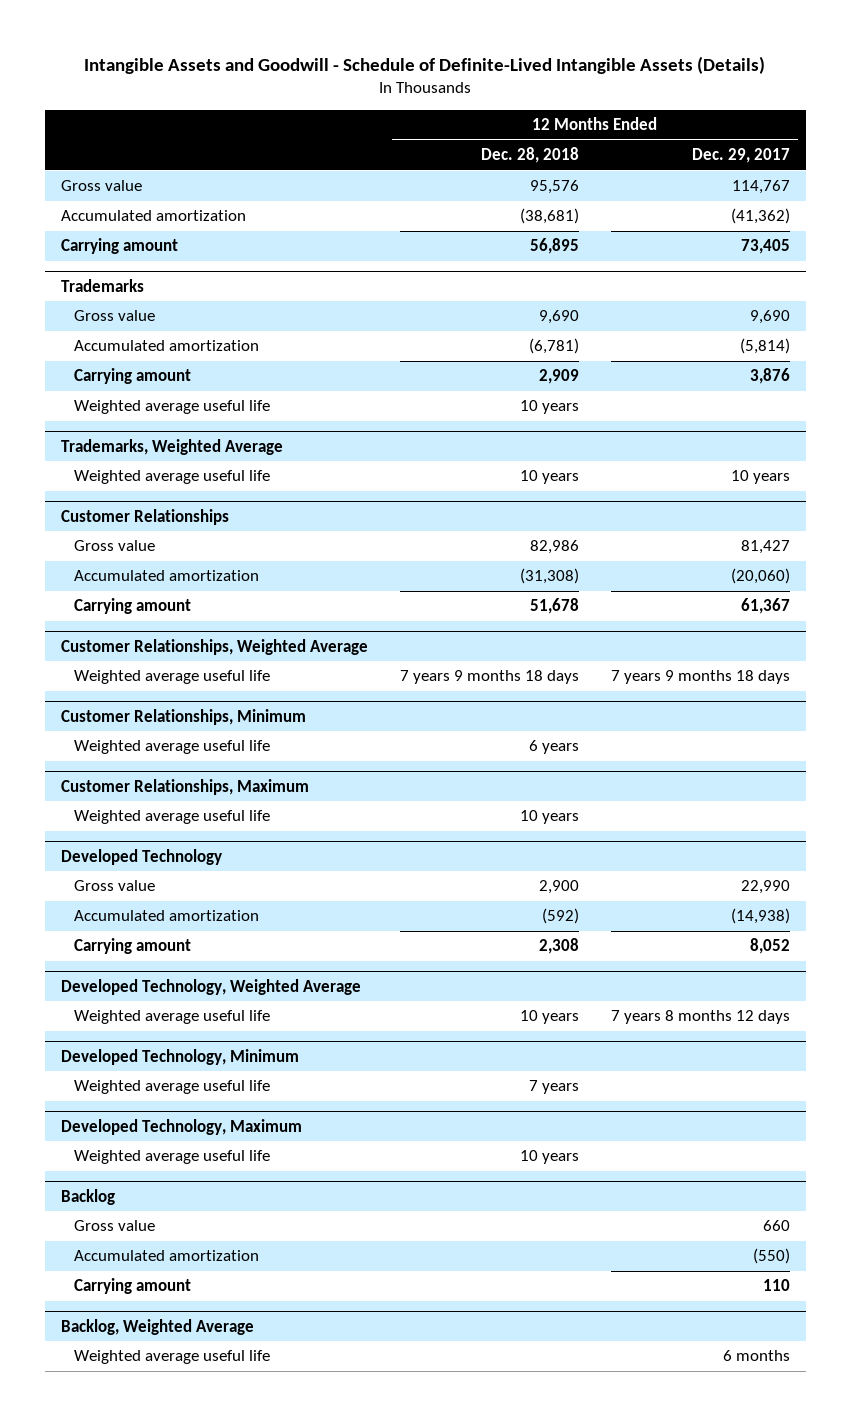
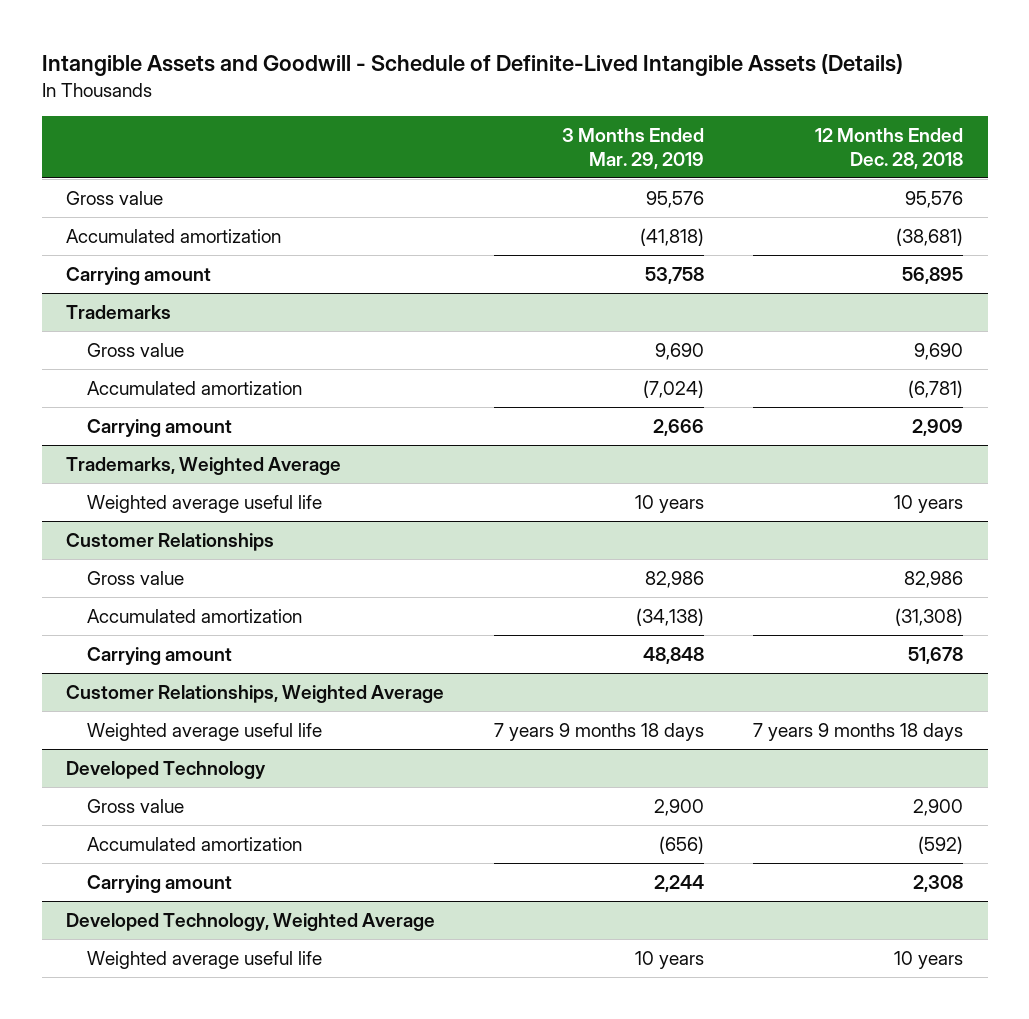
- | 12 Months Ended Dec. 28, 2018 | 12 Months Ended Dec. 29, 2017
+ | 3 Months Ended Mar. 29, 2019 | 12 Months Ended Dec. 28, 2018
@ Trademarks
- Weighted average useful life | 10 years |
- Customer Relationships, Minimum
- Weighted average useful life | 6 years |
- Customer Relationships, Maximum
- Weighted average useful life | 10 years |
- Developed Technology, Minimum
- Weighted average useful life | 7 years |
- Developed Technology, Maximum
- Weighted average useful life | 10 years |
- Backlog
- Gross value | | 660
- Accumulated amortization | | (550)
- Carrying amount | | 110
- Backlog, Weighted Average
- Weighted average useful life | | 6 months

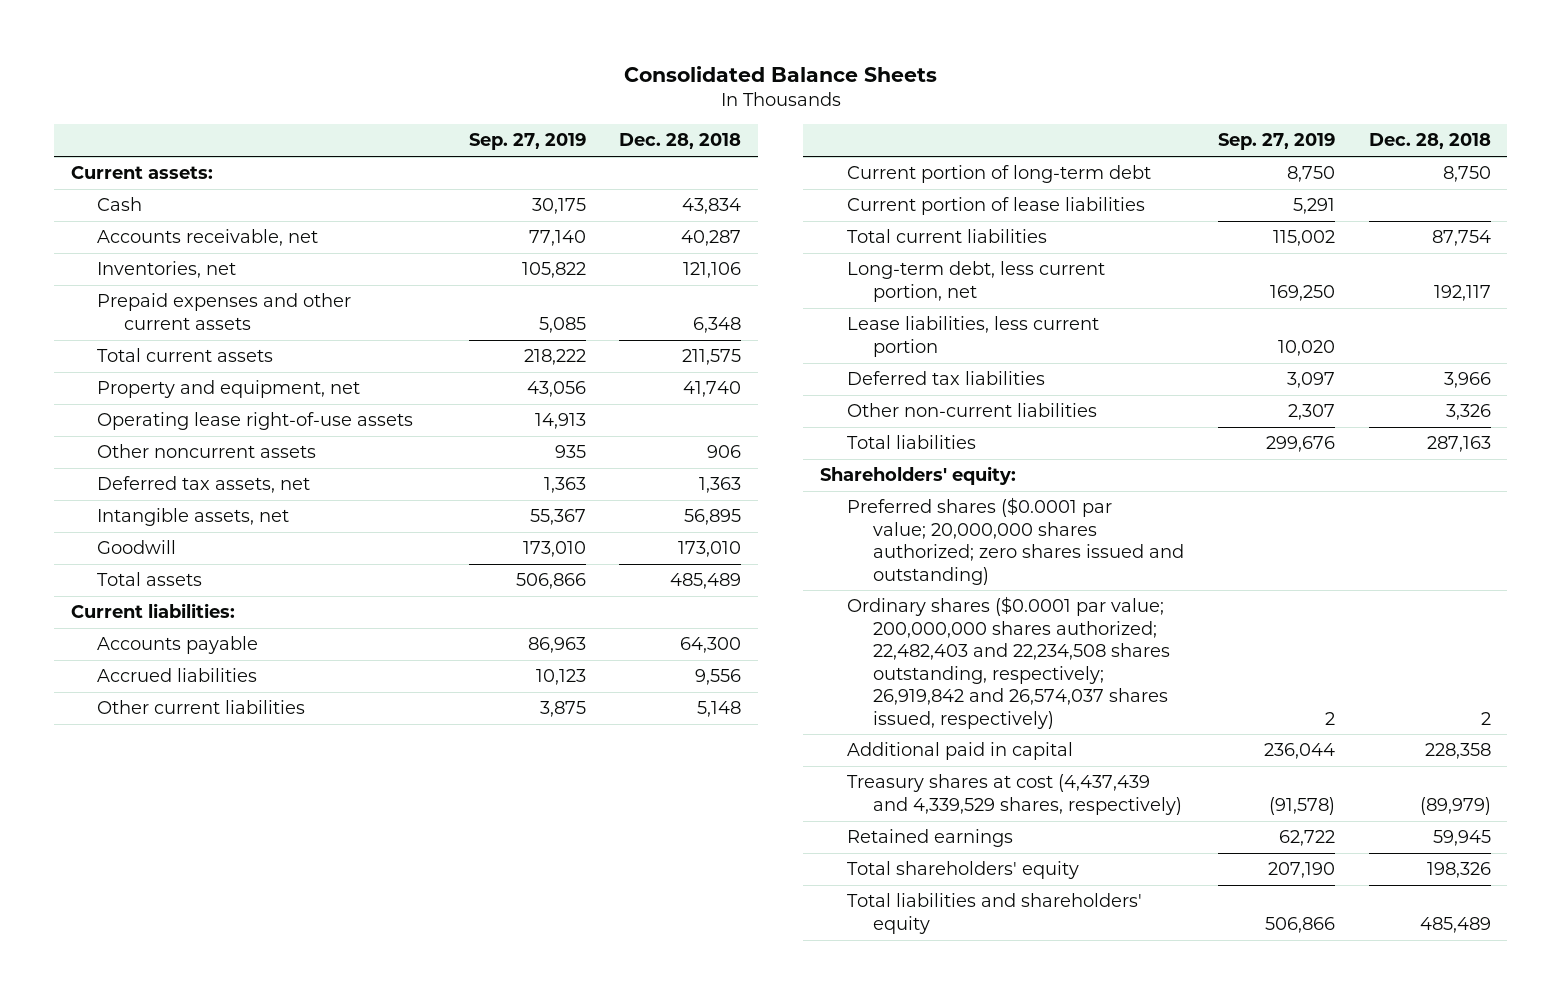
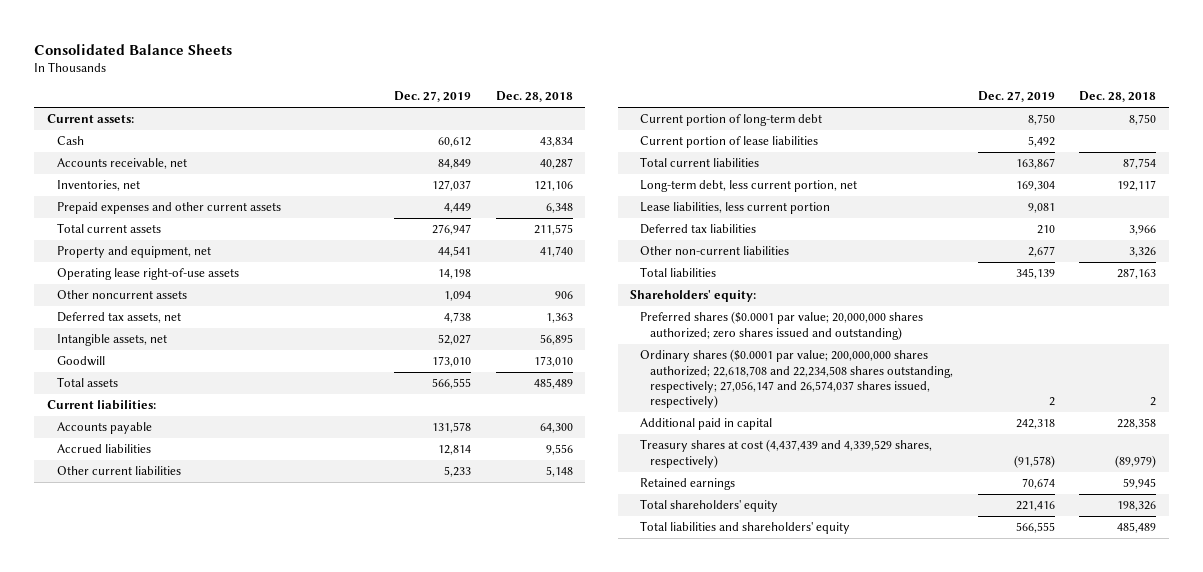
- | Sep. 27, 2019 | Dec. 28, 2018
+ | Dec. 27, 2019 | Dec. 28, 2018
- Ordinary shares ($0.0001 par value; 200,000,000 shares authorized; 22,482,403 and 22,234,508 shares outstanding, respectively; 26,919,842 and 26,574,037 shares issued, respectively) | 2 | 2
+ Ordinary shares ($0.0001 par value; 200,000,000 shares authorized; 22,618,708 and 22,234,508 shares outstanding, respectively; 27,056,147 and 26,574,037 shares issued, respectively) | 2 | 2

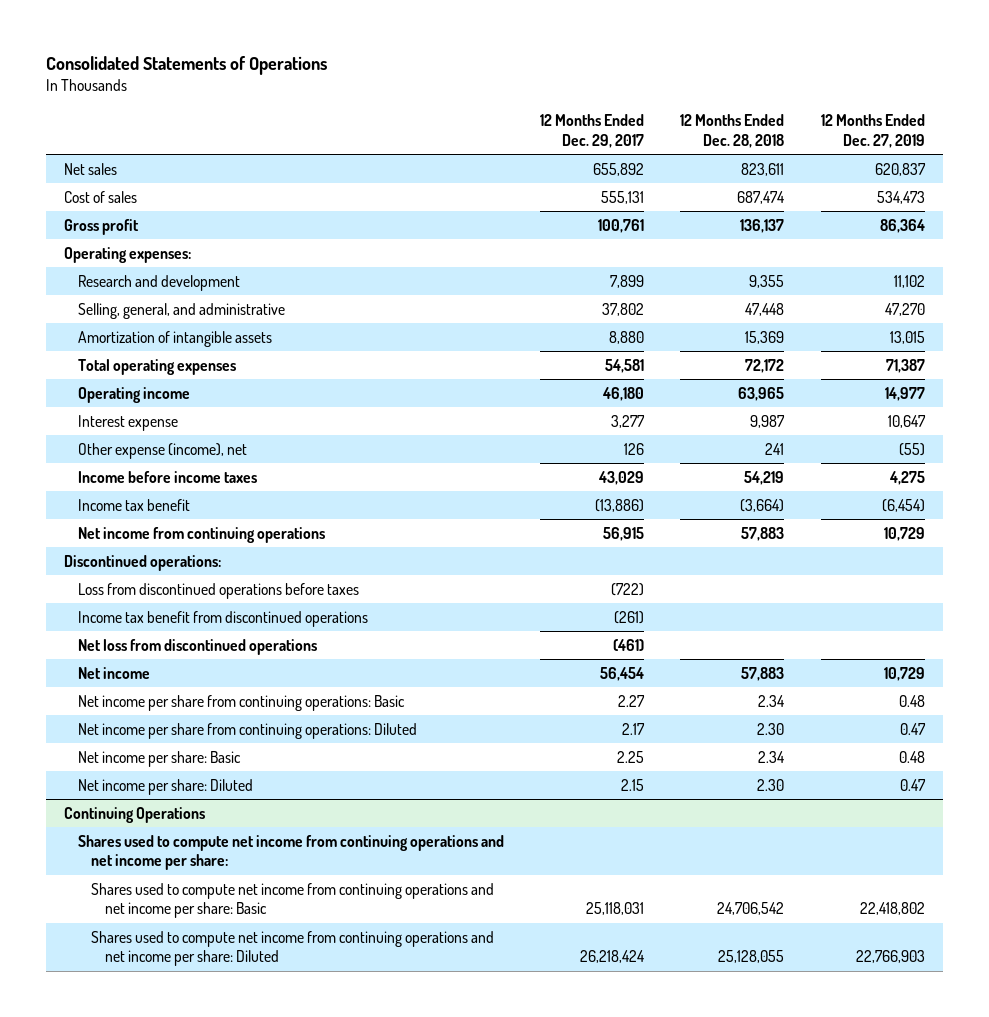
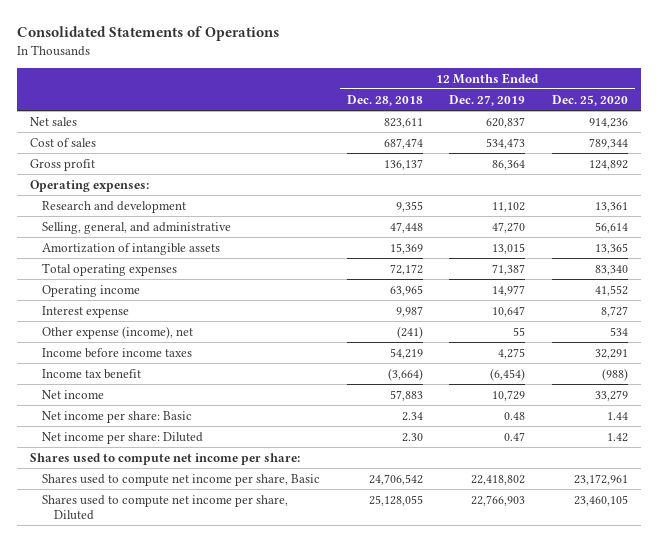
- | 12 Months Ended Dec. 29, 2017 | 12 Months Ended Dec. 28, 2018 | 12 Months Ended Dec. 27, 2019
+ | 12 Months Ended Dec. 28, 2018 | 12 Months Ended Dec. 27, 2019 | 12 Months Ended Dec. 25, 2020
- Other expense (income), net | 126 | 241 | (55)
+ Other expense (income), net | (241) | 55 | 534
- Net income from continuing operations | 56,915 | 57,883 | 10,729
- Discontinued operations:
- Loss from discontinued operations before taxes | (722) | |
- Income tax benefit from discontinued operations | (261) | |
- Net loss from discontinued operations | (461) | |
- Net income per share from continuing operations: Basic | 2.27 | 2.34 | 0.48
- Net income per share from continuing operations: Diluted | 2.17 | 2.30 | 0.47
- Continuing Operations
- Shares used to compute net income from continuing operations and net income per share:
- Shares used to compute net income from continuing operations and net income per share: Basic | 25,118,031 | 24,706,542 | 22,418,802
- Shares used to compute net income from continuing operations and net income per share: Diluted | 26,218,424 | 25,128,055 | 22,766,903
+ Shares used to compute net income per share:
+ Shares used to compute net income per share, Basic | 24,706,542 | 22,418,802 | 23,172,961
+ Shares used to compute net income per share, Diluted | 25,128,055 | 22,766,903 | 23,460,105

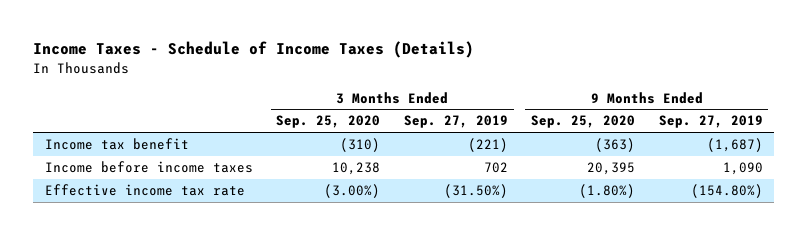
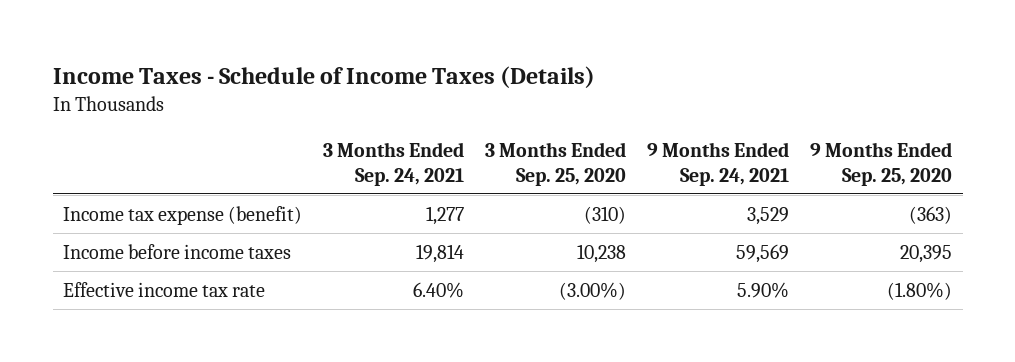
- | 3 Months Ended Sep. 25, 2020 | 3 Months Ended Sep. 27, 2019 | 9 Months Ended Sep. 25, 2020 | 9 Months Ended Sep. 27, 2019
+ | 3 Months Ended Sep. 24, 2021 | 3 Months Ended Sep. 25, 2020 | 9 Months Ended Sep. 24, 2021 | 9 Months Ended Sep. 25, 2020
- Income tax benefit | (310) | (221) | (363) | (1,687)
+ Income tax expense (benefit) | 1,277 | (310) | 3,529 | (363)

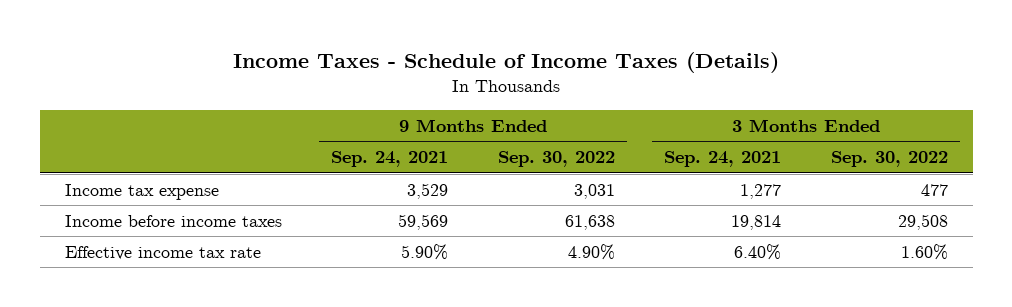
- | 3 Months Ended Sep. 24, 2021 | 3 Months Ended Sep. 25, 2020 | 9 Months Ended Sep. 24, 2021 | 9 Months Ended Sep. 25, 2020
+ | 9 Months Ended Sep. 24, 2021 | 9 Months Ended Sep. 30, 2022 | 3 Months Ended Sep. 24, 2021 | 3 Months Ended Sep. 30, 2022
- Income tax expense (benefit) | 1,277 | (310) | 3,529 | (363)
+ Income tax expense | 3,529 | 3,031 | 1,277 | 477

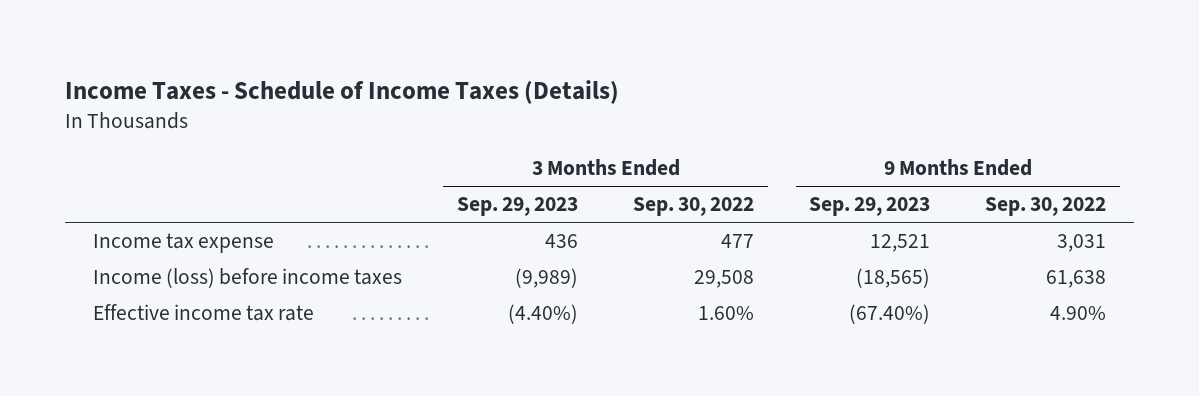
- | 9 Months Ended Sep. 24, 2021 | 9 Months Ended Sep. 30, 2022 | 3 Months Ended Sep. 24, 2021 | 3 Months Ended Sep. 30, 2022
+ | 3 Months Ended Sep. 29, 2023 | 3 Months Ended Sep. 30, 2022 | 9 Months Ended Sep. 29, 2023 | 9 Months Ended Sep. 30, 2022
- Income before income taxes | 59,569 | 61,638 | 19,814 | 29,508
+ Income (loss) before income taxes | (9,989) | 29,508 | (18,565) | 61,638

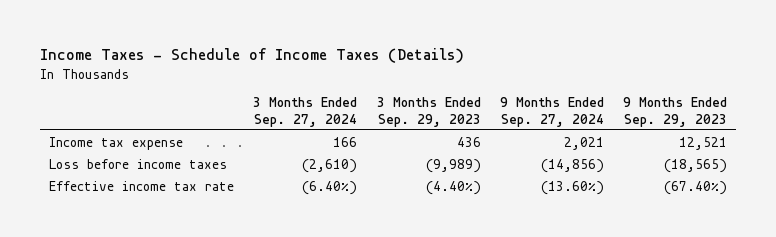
- | 3 Months Ended Sep. 29, 2023 | 3 Months Ended Sep. 30, 2022 | 9 Months Ended Sep. 29, 2023 | 9 Months Ended Sep. 30, 2022
+ | 3 Months Ended Sep. 27, 2024 | 3 Months Ended Sep. 29, 2023 | 9 Months Ended Sep. 27, 2024 | 9 Months Ended Sep. 29, 2023
- Income (loss) before income taxes | (9,989) | 29,508 | (18,565) | 61,638
+ Loss before income taxes | (2,610) | (9,989) | (14,856) | (18,565)

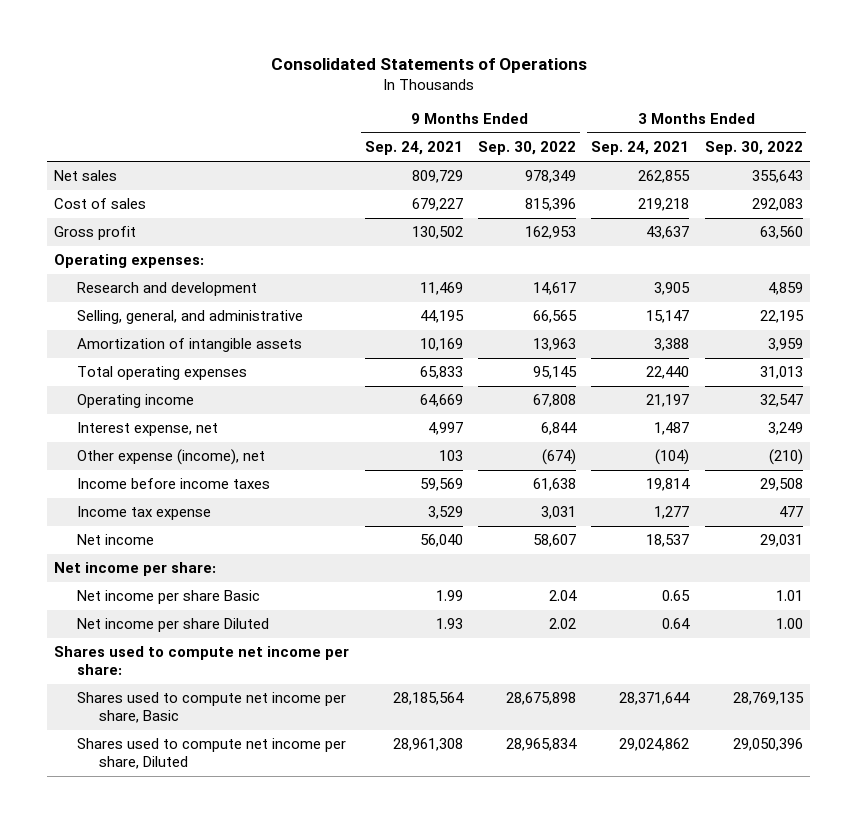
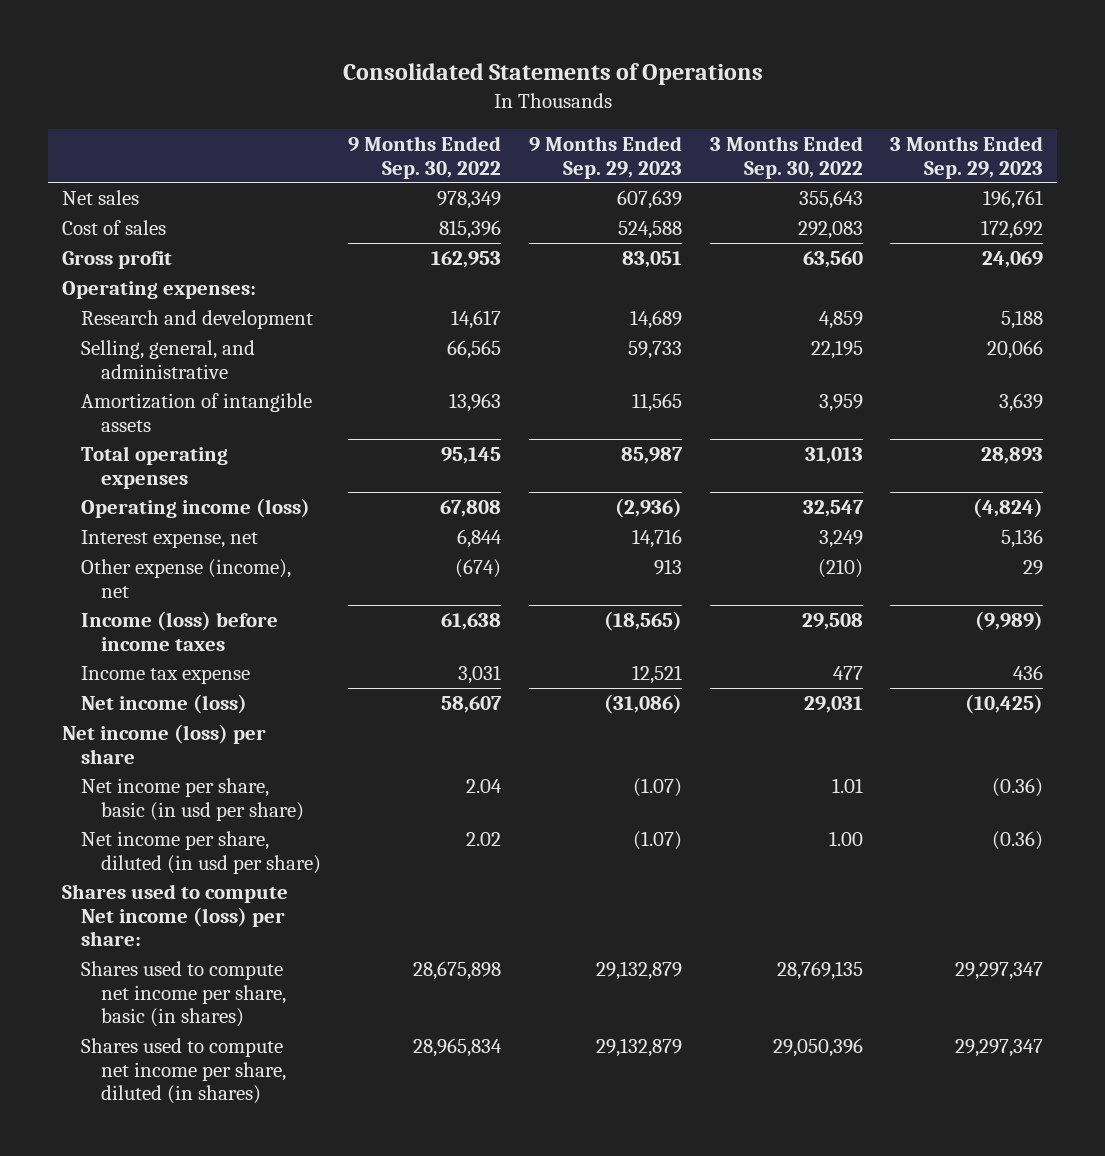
- | 9 Months Ended Sep. 24, 2021 | 9 Months Ended Sep. 30, 2022 | 3 Months Ended Sep. 24, 2021 | 3 Months Ended Sep. 30, 2022
+ | 9 Months Ended Sep. 30, 2022 | 9 Months Ended Sep. 29, 2023 | 3 Months Ended Sep. 30, 2022 | 3 Months Ended Sep. 29, 2023
- Operating income | 64,669 | 67,808 | 21,197 | 32,547
+ Operating income (loss) | 67,808 | (2,936) | 32,547 | (4,824)
- Income before income taxes | 59,569 | 61,638 | 19,814 | 29,508
+ Income (loss) before income taxes | 61,638 | (18,565) | 29,508 | (9,989)
- Net income | 56,040 | 58,607 | 18,537 | 29,031
- Net income per share:
- Net income per share Basic | 1.99 | 2.04 | 0.65 | 1.01
- Net income per share Diluted | 1.93 | 2.02 | 0.64 | 1.00
- Shares used to compute net income per share:
- Shares used to compute net income per share, Basic | 28,185,564 | 28,675,898 | 28,371,644 | 28,769,135
- Shares used to compute net income per share, Diluted | 28,961,308 | 28,965,834 | 29,024,862 | 29,050,396
+ Net income (loss) | 58,607 | (31,086) | 29,031 | (10,425)
+ Net income (loss) per share
+ Net income per share, basic (in usd per share) | 2.04 | (1.07) | 1.01 | (0.36)
+ Net income per share, diluted (in usd per share) | 2.02 | (1.07) | 1.00 | (0.36)
+ Shares used to compute Net income (loss) per share:
+ Shares used to compute net income per share, basic (in shares) | 28,675,898 | 29,132,879 | 28,769,135 | 29,297,347
+ Shares used to compute net income per share, diluted (in shares) | 28,965,834 | 29,132,879 | 29,050,396 | 29,297,347

